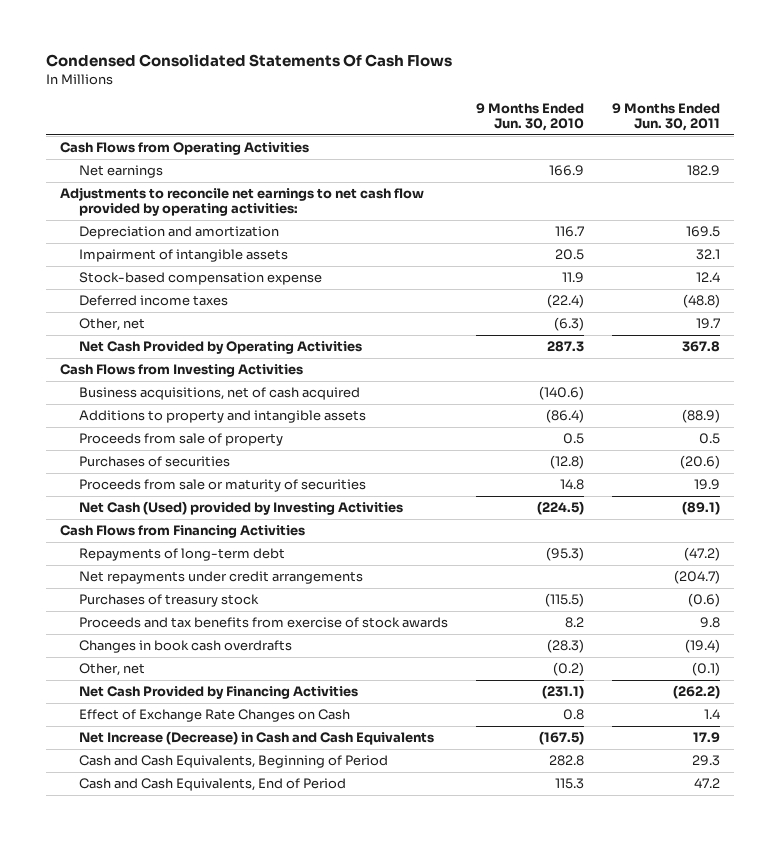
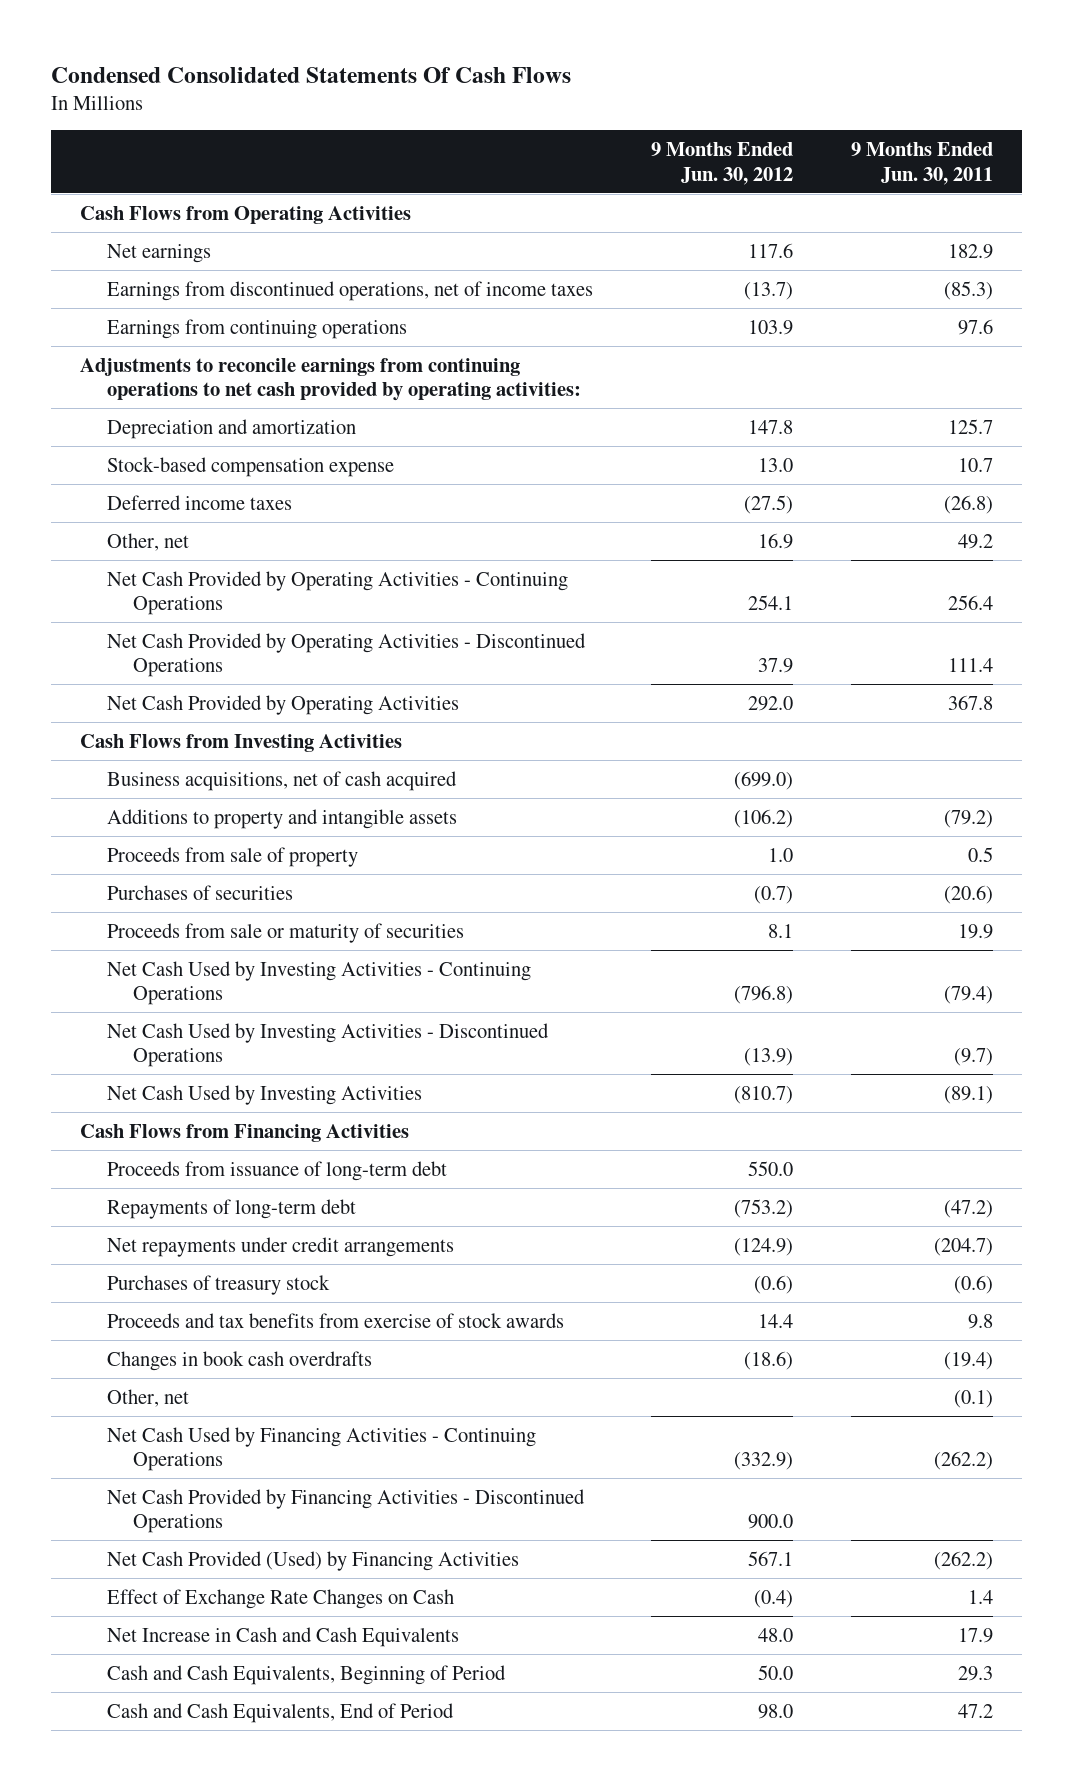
- | 9 Months Ended Jun. 30, 2010 | 9 Months Ended Jun. 30, 2011
+ | 9 Months Ended Jun. 30, 2012 | 9 Months Ended Jun. 30, 2011
- Adjustments to reconcile net earnings to net cash flow provided by operating activities:
- Depreciation and amortization | 116.7 | 169.5
- Impairment of intangible assets | 20.5 | 32.1
- Stock-based compensation expense | 11.9 | 12.4
- Deferred income taxes | (22.4) | (48.8)
- Other, net | (6.3) | 19.7
+ Earnings from discontinued operations, net of income taxes | (13.7) | (85.3)
+ Earnings from continuing operations | 103.9 | 97.6
+ Adjustments to reconcile earnings from continuing operations to net cash provided by operating activities:
+ Depreciation and amortization | 147.8 | 125.7
+ Stock-based compensation expense | 13.0 | 10.7
+ Deferred income taxes | (27.5) | (26.8)
+ Other, net | 16.9 | 49.2
+ Net Cash Provided by Operating Activities - Continuing Operations | 254.1 | 256.4
+ Net Cash Provided by Operating Activities - Discontinued Operations | 37.9 | 111.4
- Additions to property and intangible assets | (86.4) | (88.9)
+ Additions to property and intangible assets | (106.2) | (79.2)
- Net Cash (Used) provided by Investing Activities | (224.5) | (89.1)
+ Net Cash Used by Investing Activities - Continuing Operations | (796.8) | (79.4)
+ Net Cash Used by Investing Activities - Discontinued Operations | (13.9) | (9.7)
+ Net Cash Used by Investing Activities | (810.7) | (89.1)
+ Proceeds from issuance of long-term debt | 550.0 |
- Net Cash Provided by Financing Activities | (231.1) | (262.2)
+ Net Cash Used by Financing Activities - Continuing Operations | (332.9) | (262.2)
+ Net Cash Provided by Financing Activities - Discontinued Operations | 900.0 |
+ Net Cash Provided (Used) by Financing Activities | 567.1 | (262.2)
- Net Increase (Decrease) in Cash and Cash Equivalents | (167.5) | 17.9
+ Net Increase in Cash and Cash Equivalents | 48.0 | 17.9

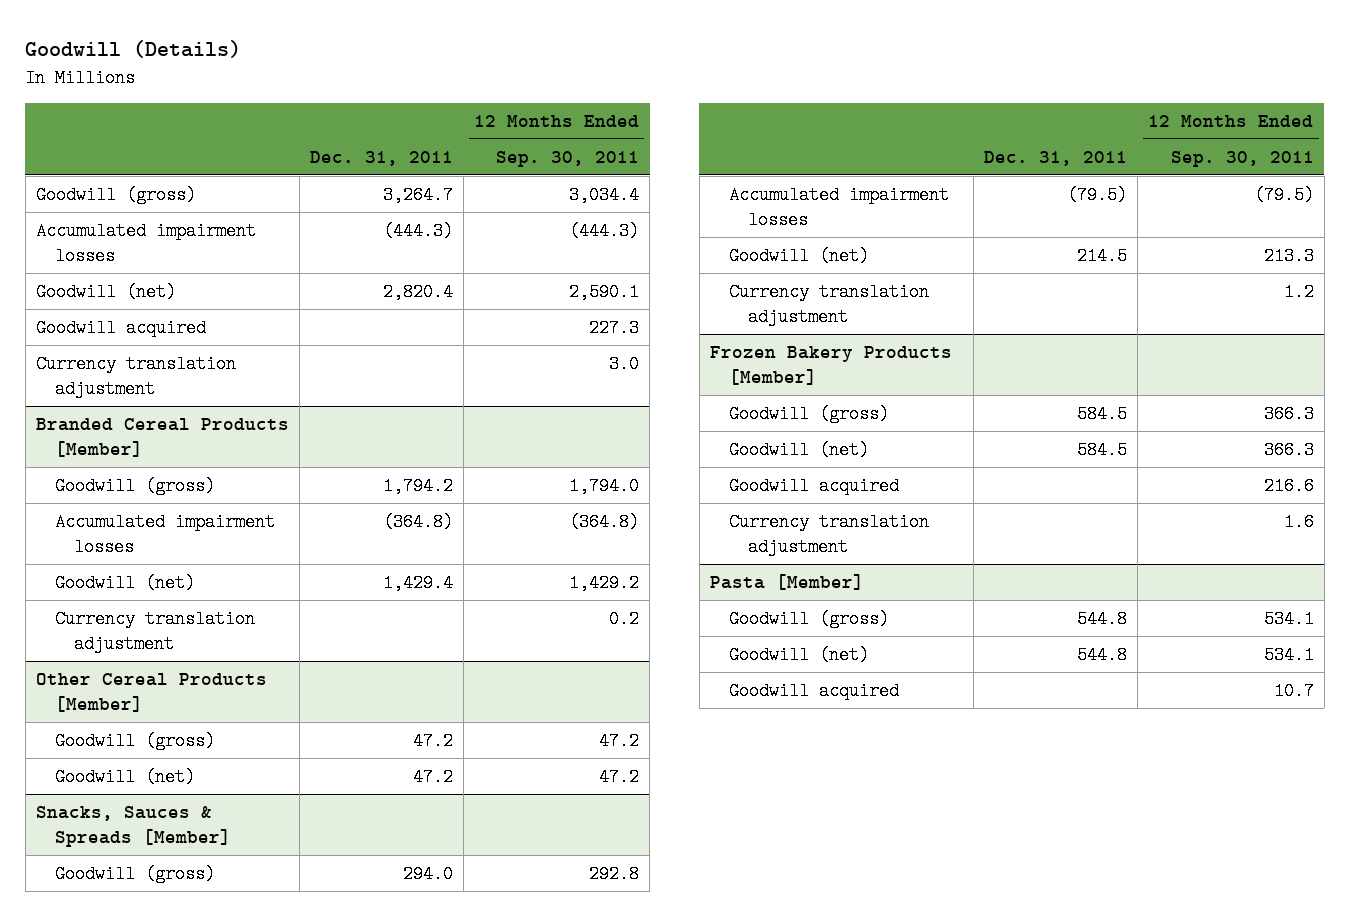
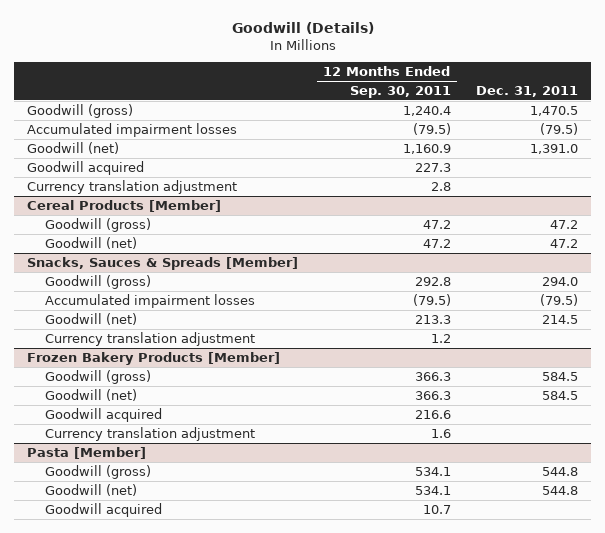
- | Dec. 31, 2011 | 12 Months Ended Sep. 30, 2011
+ | 12 Months Ended Sep. 30, 2011 | Dec. 31, 2011
- Goodwill (gross) | 3,264.7 | 3,034.4
- Accumulated impairment losses | (444.3) | (444.3)
- Goodwill (net) | 2,820.4 | 2,590.1
+ Goodwill (gross) | 1,240.4 | 1,470.5
+ Accumulated impairment losses | (79.5) | (79.5)
+ Goodwill (net) | 1,160.9 | 1,391.0
- Currency translation adjustment | | 3.0
- Branded Cereal Products [Member]
- Goodwill (gross) | 1,794.2 | 1,794.0
- Accumulated impairment losses | (364.8) | (364.8)
- Goodwill (net) | 1,429.4 | 1,429.2
- Currency translation adjustment | | 0.2
- Other Cereal Products [Member]
+ Currency translation adjustment | 2.8 |
+ Cereal Products [Member]

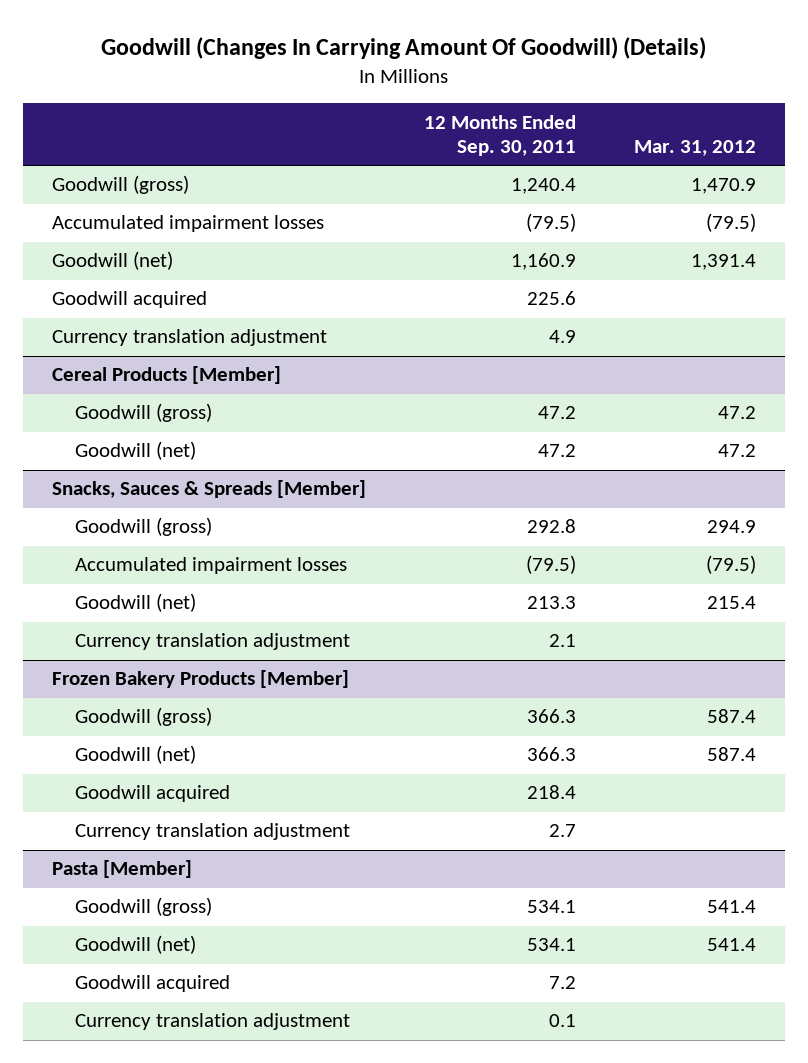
- Goodwill (Details)
+ Goodwill (Changes In Carrying Amount Of Goodwill) (Details)
- | 12 Months Ended Sep. 30, 2011 | Dec. 31, 2011
+ | 12 Months Ended Sep. 30, 2011 | Mar. 31, 2012
- Goodwill acquired | 227.3 |
- Currency translation adjustment | 2.8 |
+ Goodwill acquired | 225.6 |
+ Currency translation adjustment | 4.9 |
@ Snacks, Sauces & Spreads [Member]
- Currency translation adjustment | 1.2 |
+ Currency translation adjustment | 2.1 |
@ Frozen Bakery Products [Member]
- Goodwill acquired | 216.6 |
- Currency translation adjustment | 1.6 |
+ Goodwill acquired | 218.4 |
+ Currency translation adjustment | 2.7 |
@ Pasta [Member]
- Goodwill acquired | 10.7 |
+ Goodwill acquired | 7.2 |
+ Currency translation adjustment | 0.1 |

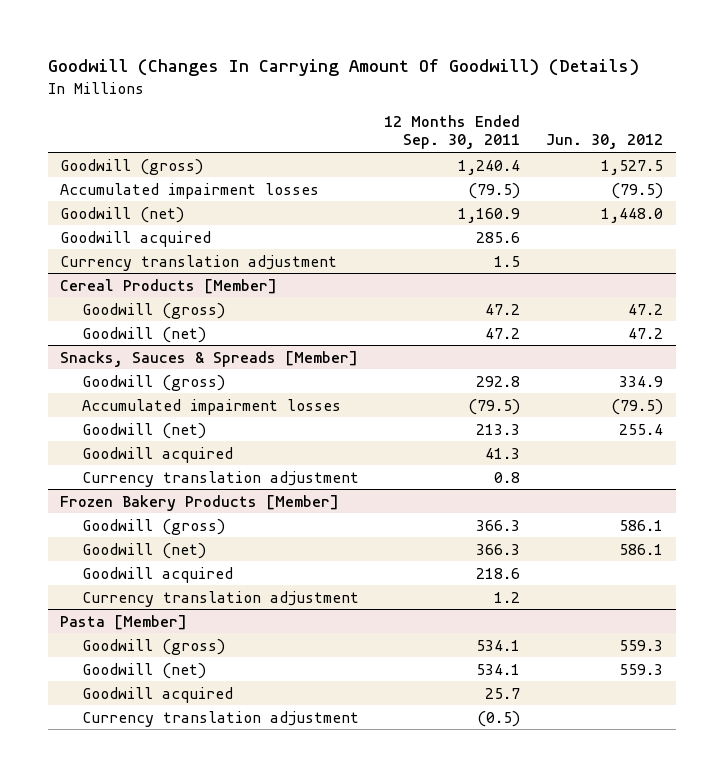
- | 12 Months Ended Sep. 30, 2011 | Mar. 31, 2012
+ | 12 Months Ended Sep. 30, 2011 | Jun. 30, 2012
- Goodwill acquired | 225.6 |
- Currency translation adjustment | 4.9 |
+ Goodwill acquired | 285.6 |
+ Currency translation adjustment | 1.5 |
@ Snacks, Sauces & Spreads [Member]
- Currency translation adjustment | 2.1 |
+ Goodwill acquired | 41.3 |
+ Currency translation adjustment | 0.8 |
@ Frozen Bakery Products [Member]
- Goodwill acquired | 218.4 |
- Currency translation adjustment | 2.7 |
+ Goodwill acquired | 218.6 |
+ Currency translation adjustment | 1.2 |
@ Pasta [Member]
- Goodwill acquired | 7.2 |
- Currency translation adjustment | 0.1 |
+ Goodwill acquired | 25.7 |
+ Currency translation adjustment | (0.5) |

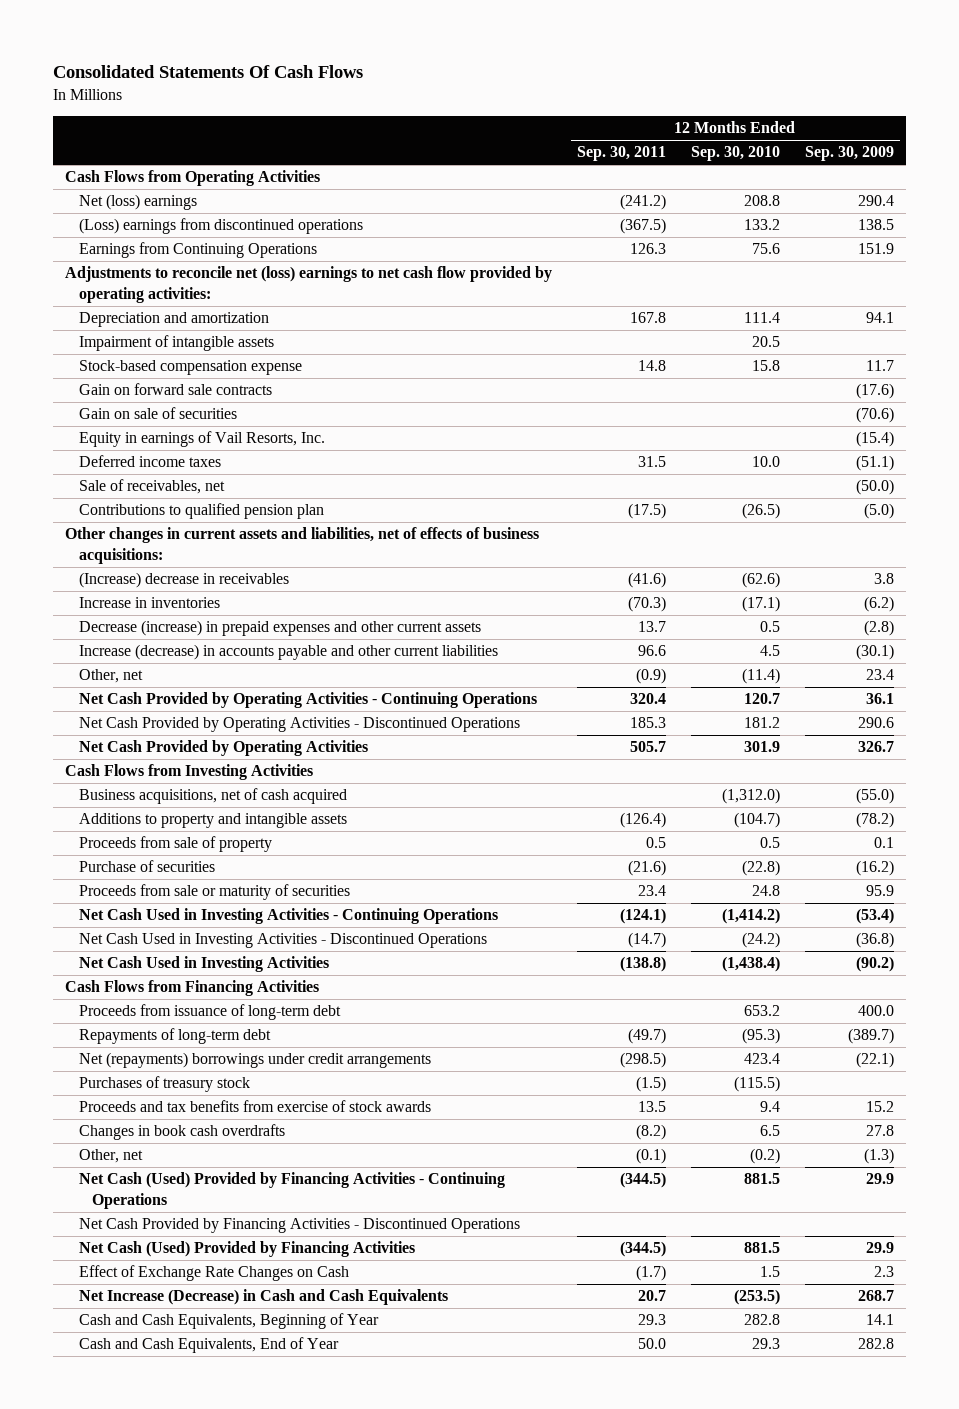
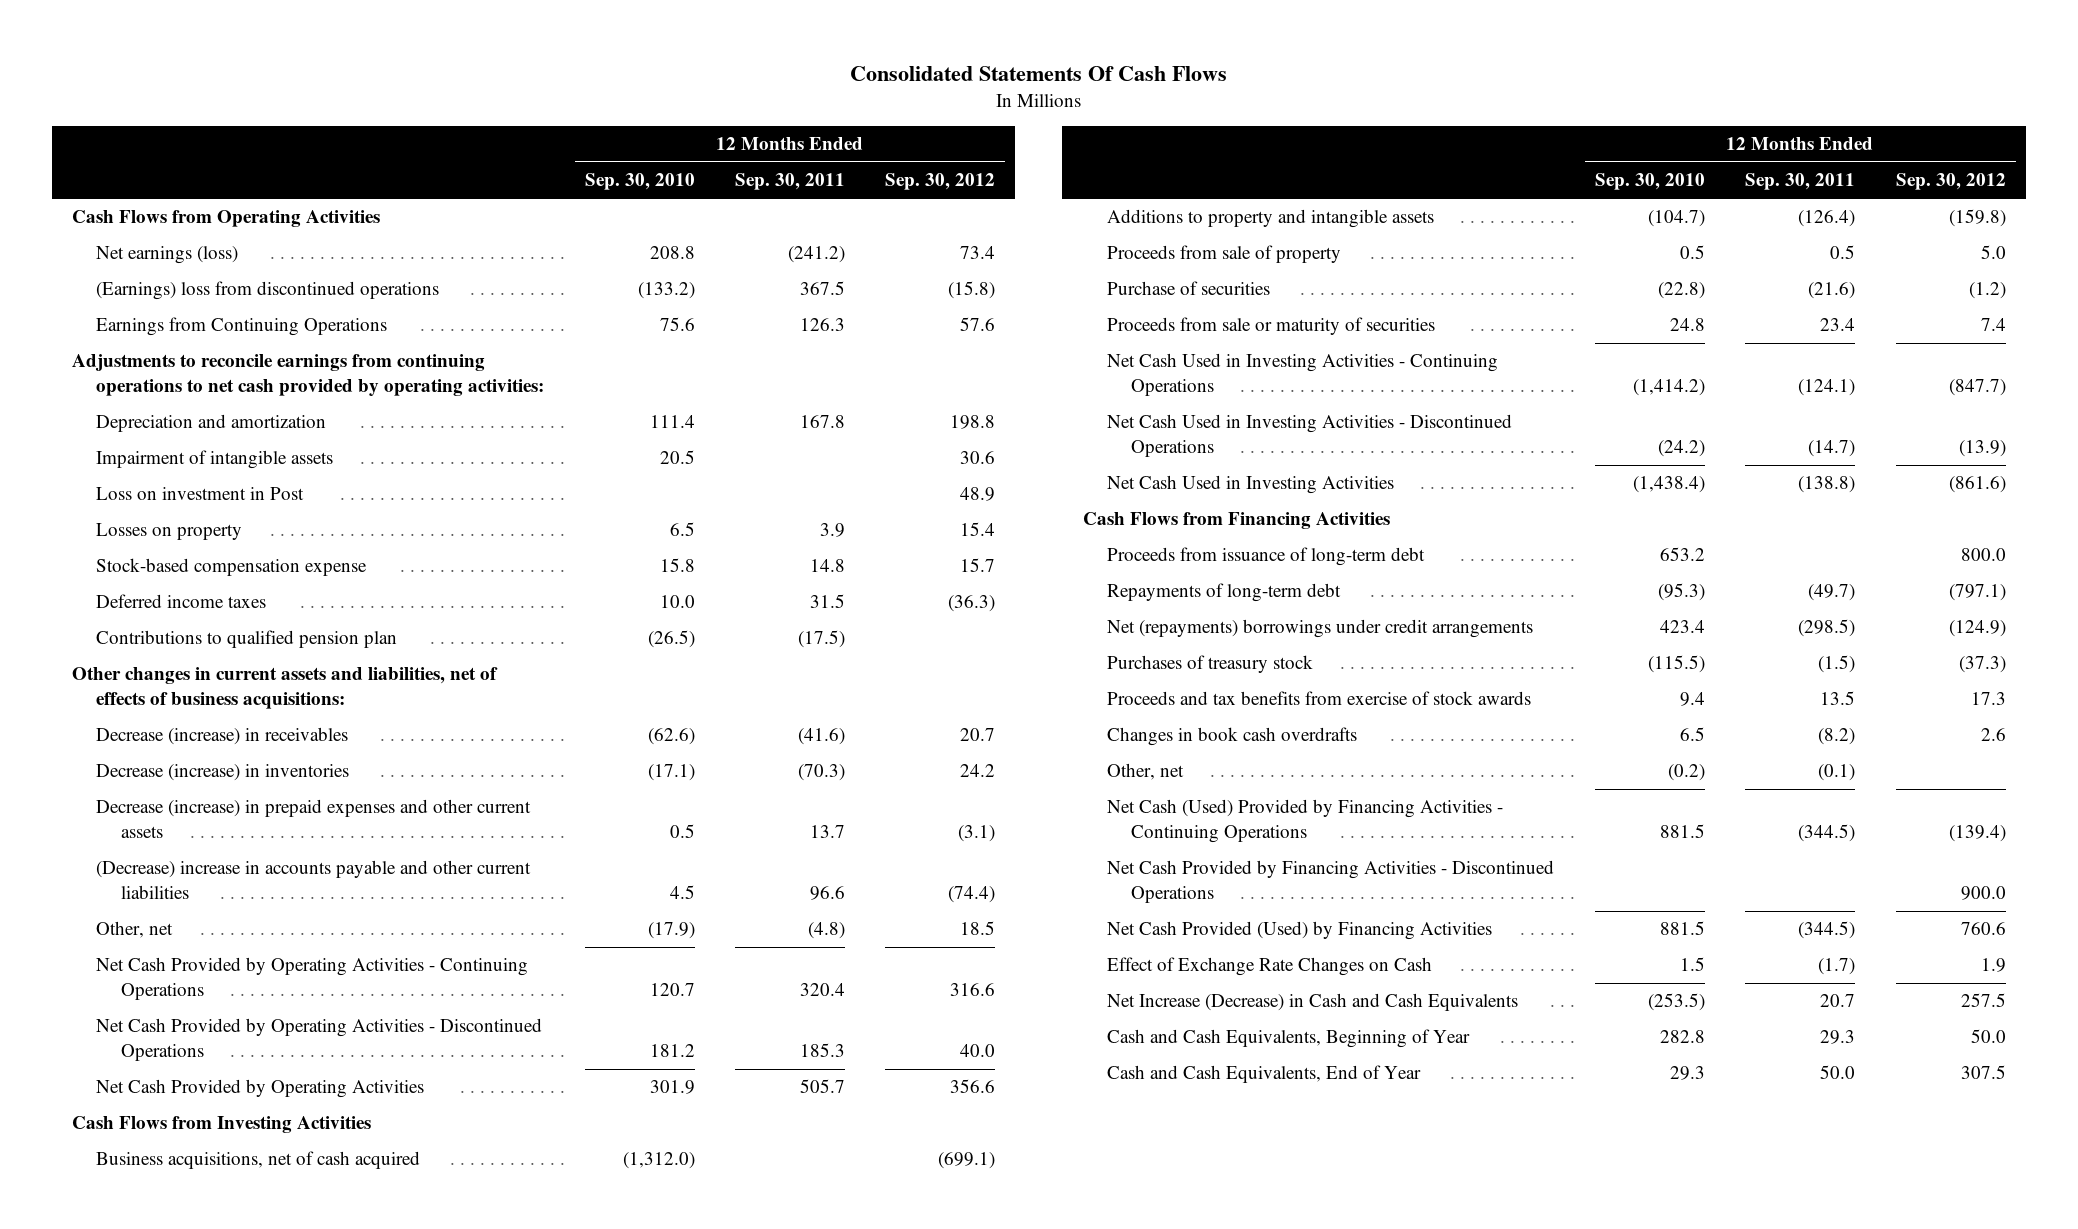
- | 12 Months Ended Sep. 30, 2011 | 12 Months Ended Sep. 30, 2010 | 12 Months Ended Sep. 30, 2009
+ | 12 Months Ended Sep. 30, 2010 | 12 Months Ended Sep. 30, 2011 | 12 Months Ended Sep. 30, 2012
- Net (loss) earnings | (241.2) | 208.8 | 290.4
- (Loss) earnings from discontinued operations | (367.5) | 133.2 | 138.5
+ Net earnings (loss) | 208.8 | (241.2) | 73.4
+ (Earnings) loss from discontinued operations | (133.2) | 367.5 | (15.8)
- Adjustments to reconcile net (loss) earnings to net cash flow provided by operating activities:
+ Adjustments to reconcile earnings from continuing operations to net cash provided by operating activities:
+ Loss on investment in Post | | | 48.9
+ Losses on property | 6.5 | 3.9 | 15.4
- Gain on forward sale contracts | | | (17.6)
- Gain on sale of securities | | | (70.6)
- Equity in earnings of Vail Resorts, Inc. | | | (15.4)
- Sale of receivables, net | | | (50.0)
- (Increase) decrease in receivables | (41.6) | (62.6) | 3.8
- Increase in inventories | (70.3) | (17.1) | (6.2)
+ Decrease (increase) in receivables | (62.6) | (41.6) | 20.7
+ Decrease (increase) in inventories | (17.1) | (70.3) | 24.2
- Increase (decrease) in accounts payable and other current liabilities | 96.6 | 4.5 | (30.1)
- Other, net | (0.9) | (11.4) | 23.4
+ (Decrease) increase in accounts payable and other current liabilities | 4.5 | 96.6 | (74.4)
+ Other, net | (17.9) | (4.8) | 18.5
- Net Cash (Used) Provided by Financing Activities | (344.5) | 881.5 | 29.9
+ Net Cash Provided (Used) by Financing Activities | 881.5 | (344.5) | 760.6

